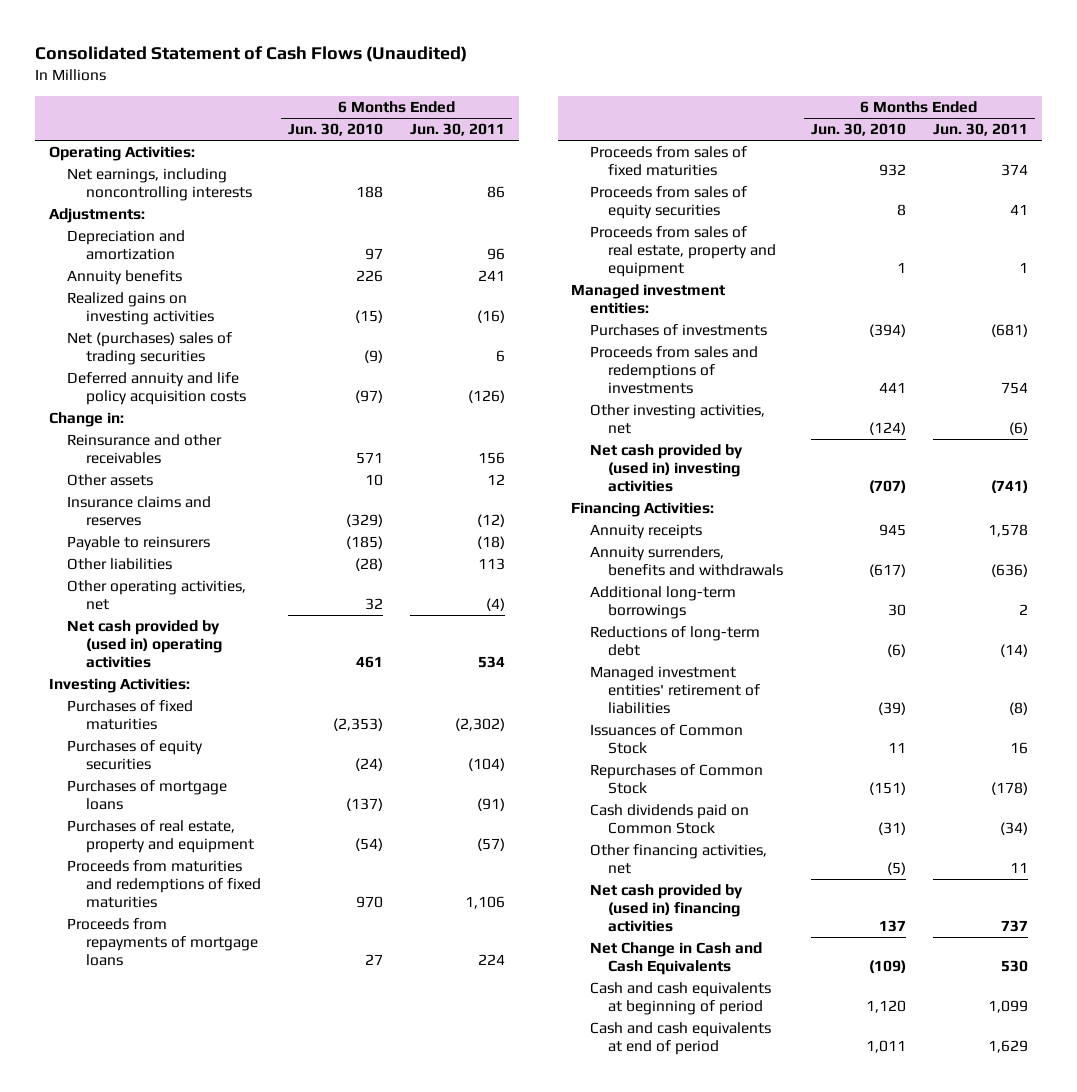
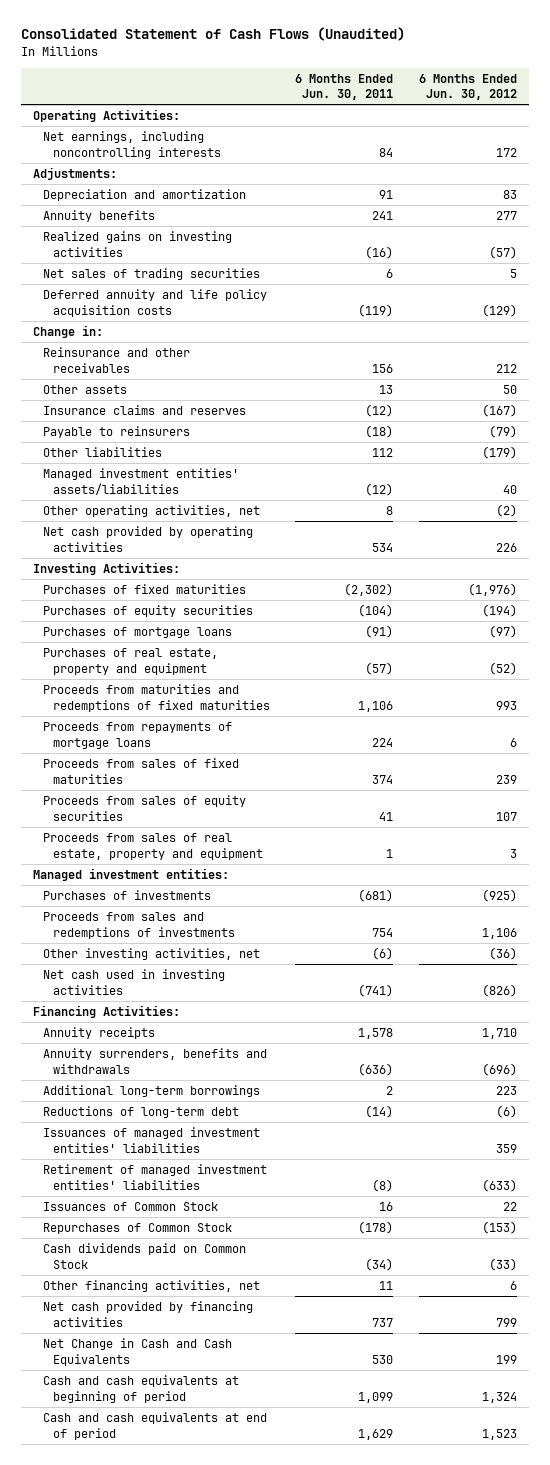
- | 6 Months Ended Jun. 30, 2010 | 6 Months Ended Jun. 30, 2011
+ | 6 Months Ended Jun. 30, 2011 | 6 Months Ended Jun. 30, 2012
- Net earnings, including noncontrolling interests | 188 | 86
+ Net earnings, including noncontrolling interests | 84 | 172
- Depreciation and amortization | 97 | 96
+ Depreciation and amortization | 91 | 83
- Net (purchases) sales of trading securities | (9) | 6
- Deferred annuity and life policy acquisition costs | (97) | (126)
+ Net sales of trading securities | 6 | 5
+ Deferred annuity and life policy acquisition costs | (119) | (129)
- Other assets | 10 | 12
+ Other assets | 13 | 50
- Other liabilities | (28) | 113
- Other operating activities, net | 32 | (4)
- Net cash provided by (used in) operating activities | 461 | 534
+ Other liabilities | 112 | (179)
+ Managed investment entities' assets/liabilities | (12) | 40
+ Other operating activities, net | 8 | (2)
+ Net cash provided by operating activities | 534 | 226
- Net cash provided by (used in) investing activities | (707) | (741)
+ Net cash used in investing activities | (741) | (826)
- Managed investment entities' retirement of liabilities | (39) | (8)
+ Issuances of managed investment entities' liabilities | | 359
+ Retirement of managed investment entities' liabilities | (8) | (633)
- Net cash provided by (used in) financing activities | 137 | 737
+ Net cash provided by financing activities | 737 | 799

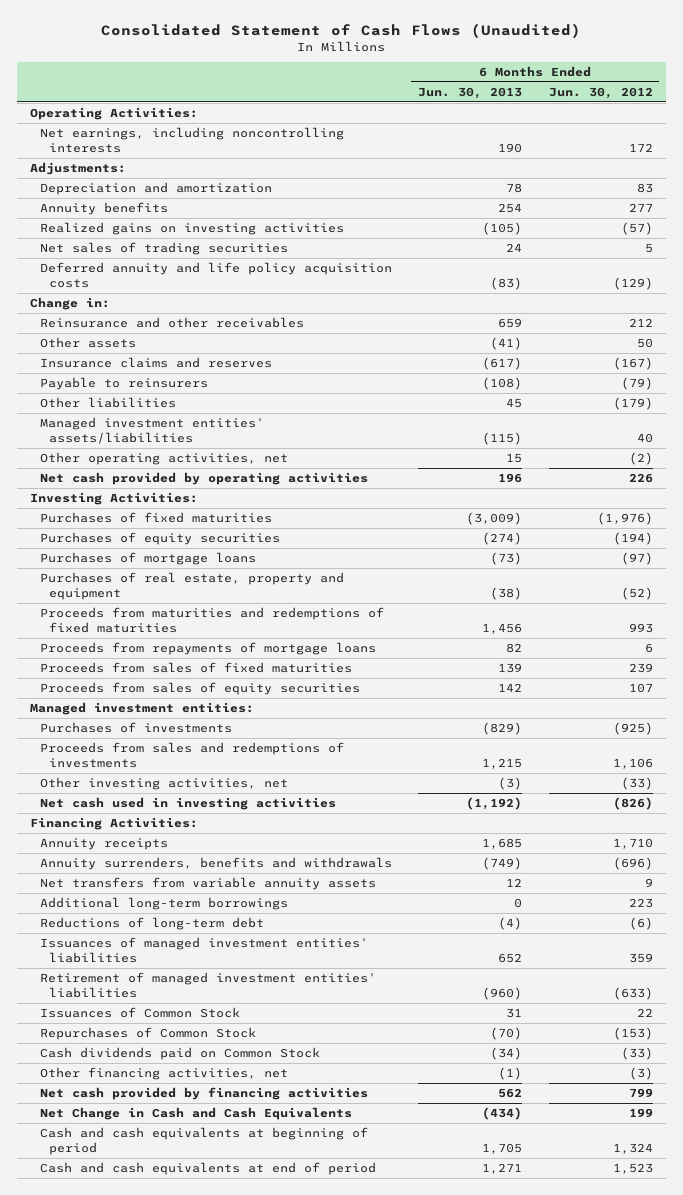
- | 6 Months Ended Jun. 30, 2011 | 6 Months Ended Jun. 30, 2012
+ | 6 Months Ended Jun. 30, 2013 | 6 Months Ended Jun. 30, 2012
- Proceeds from sales of real estate, property and equipment | 1 | 3
- Other investing activities, net | (6) | (36)
+ Other investing activities, net | (3) | (33)
+ Net transfers from variable annuity assets | 12 | 9
- Other financing activities, net | 11 | 6
+ Other financing activities, net | (1) | (3)

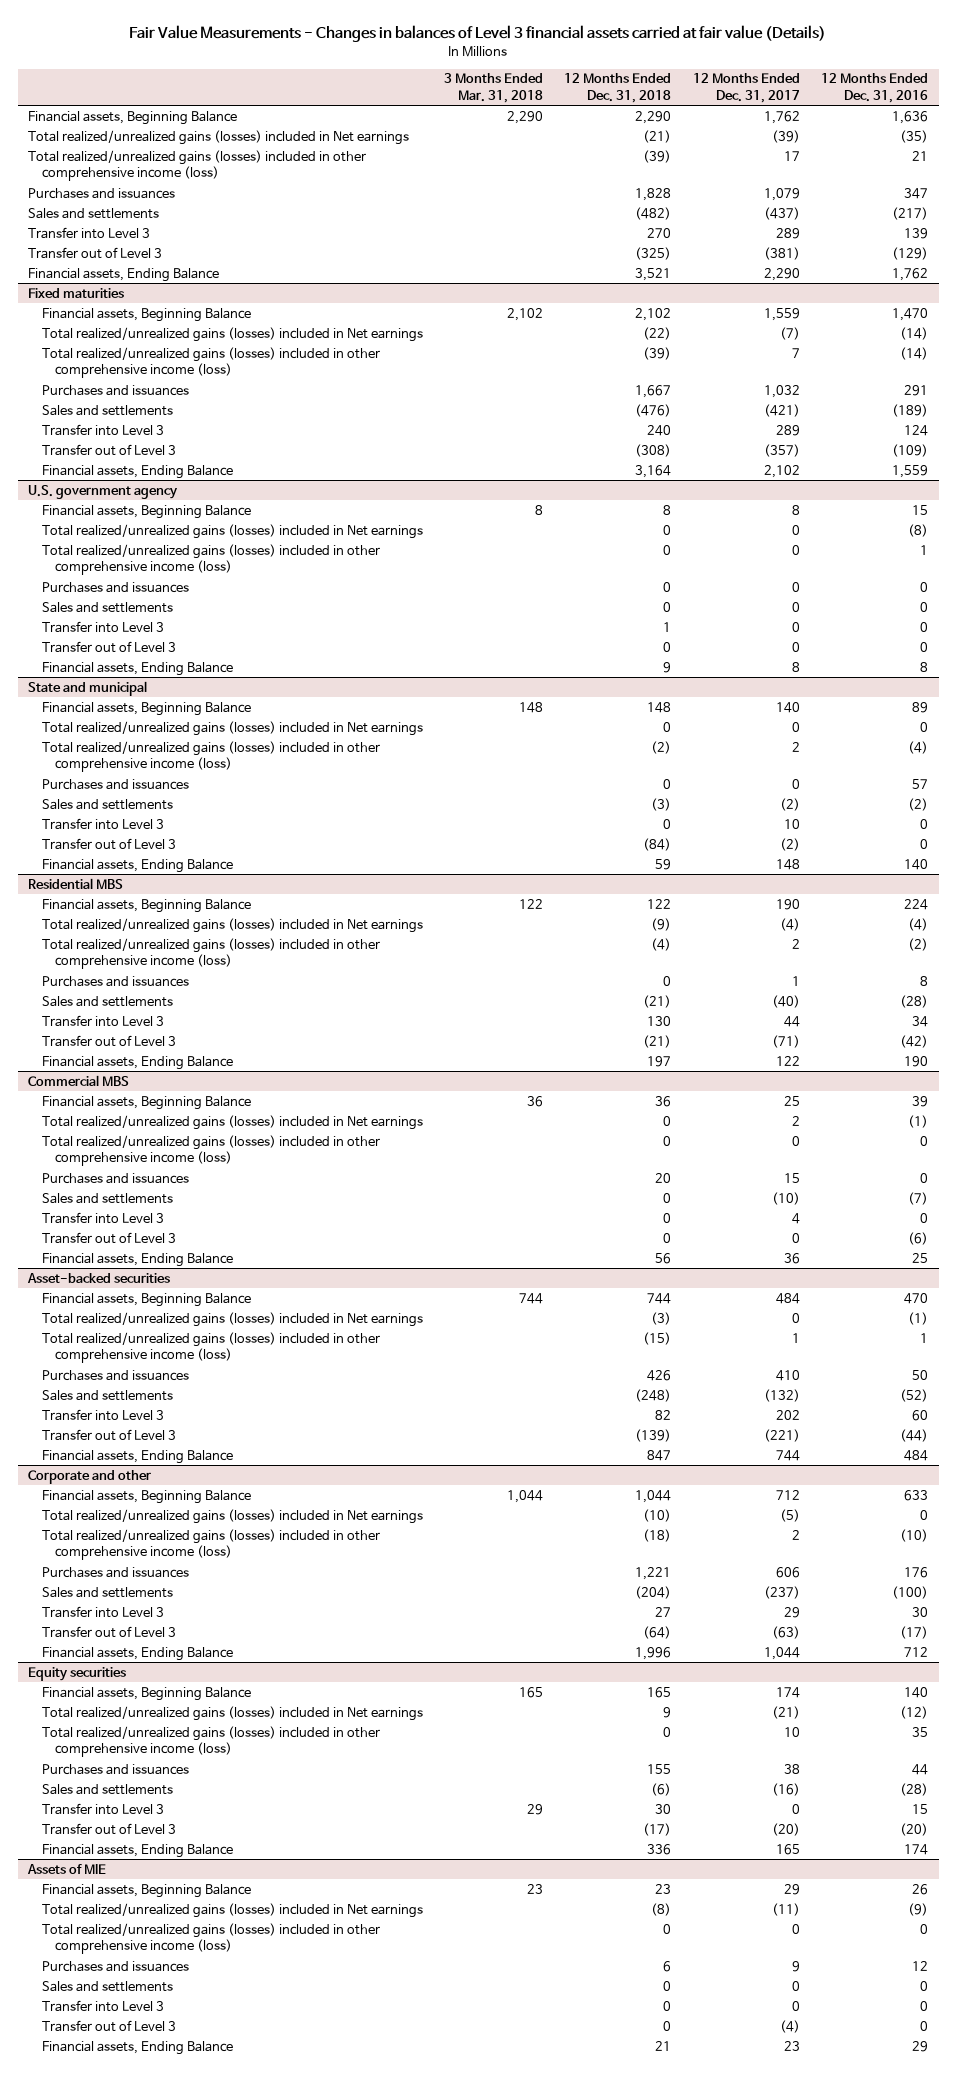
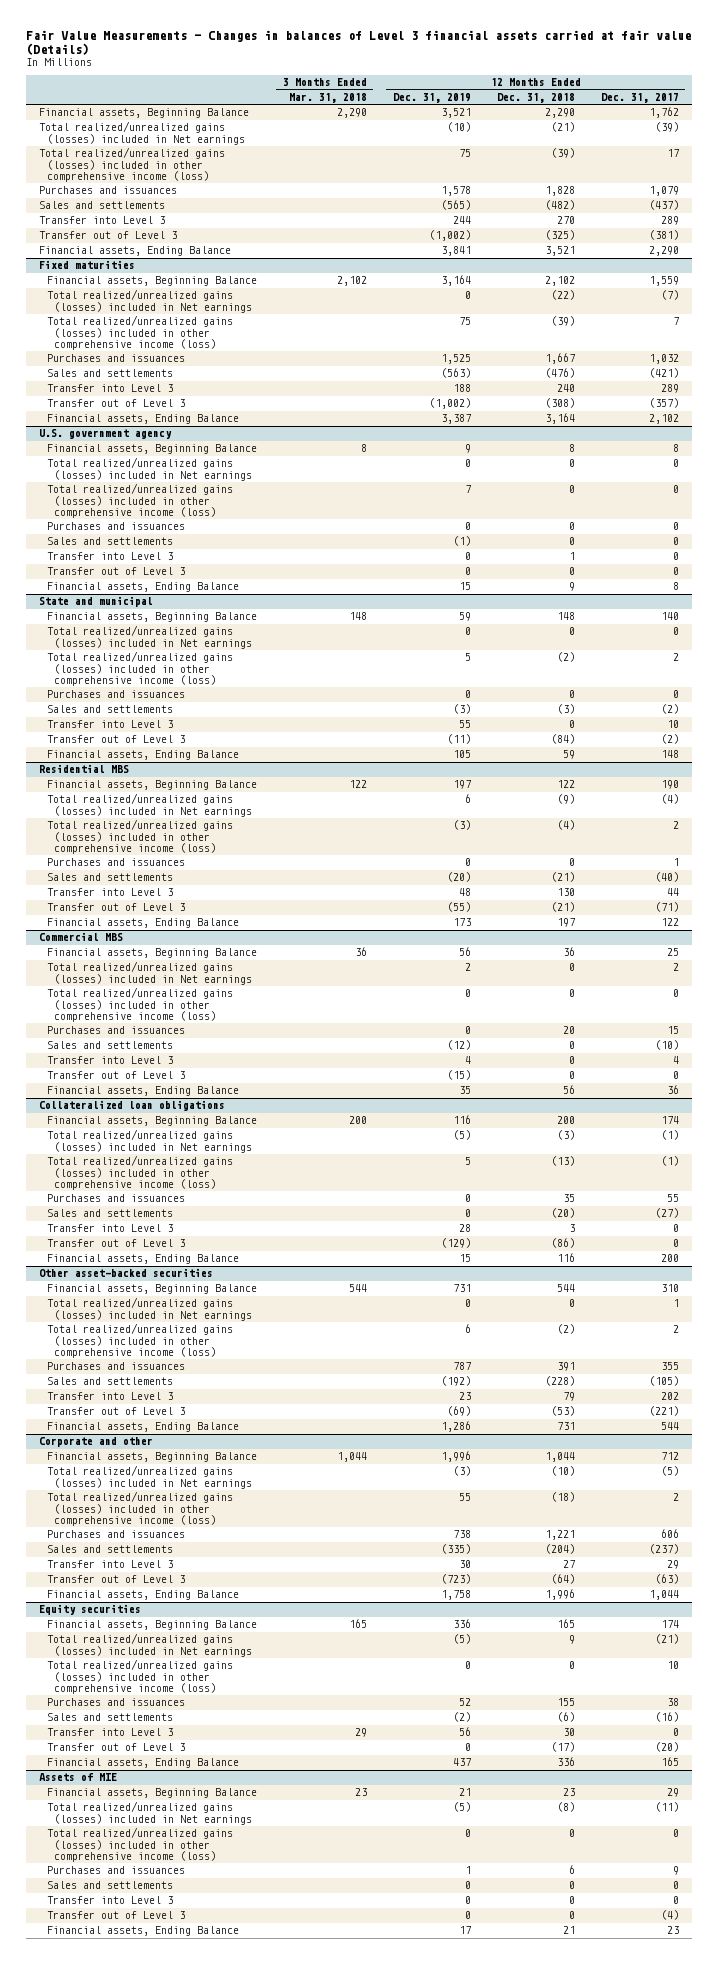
- | 3 Months Ended Mar. 31, 2018 | 12 Months Ended Dec. 31, 2018 | 12 Months Ended Dec. 31, 2017 | 12 Months Ended Dec. 31, 2016
+ | 3 Months Ended Mar. 31, 2018 | 12 Months Ended Dec. 31, 2019 | 12 Months Ended Dec. 31, 2018 | 12 Months Ended Dec. 31, 2017
- Asset-backed securities
- Financial assets, Beginning Balance | 744 | 744 | 484 | 470
- Total realized/unrealized gains (losses) included in Net earnings | | (3) | 0 | (1)
- Total realized/unrealized gains (losses) included in other comprehensive income (loss) | | (15) | 1 | 1
- Purchases and issuances | | 426 | 410 | 50
- Sales and settlements | | (248) | (132) | (52)
- Transfer into Level 3 | | 82 | 202 | 60
- Transfer out of Level 3 | | (139) | (221) | (44)
- Financial assets, Ending Balance | | 847 | 744 | 484
+ Collateralized loan obligations
+ Financial assets, Beginning Balance | 200 | 116 | 200 | 174
+ Total realized/unrealized gains (losses) included in Net earnings | | (5) | (3) | (1)
+ Total realized/unrealized gains (losses) included in other comprehensive income (loss) | | 5 | (13) | (1)
+ Purchases and issuances | | 0 | 35 | 55
+ Sales and settlements | | 0 | (20) | (27)
+ Transfer into Level 3 | | 28 | 3 | 0
+ Transfer out of Level 3 | | (129) | (86) | 0
+ Financial assets, Ending Balance | | 15 | 116 | 200
+ Other asset-backed securities
+ Financial assets, Beginning Balance | 544 | 731 | 544 | 310
+ Total realized/unrealized gains (losses) included in Net earnings | | 0 | 0 | 1
+ Total realized/unrealized gains (losses) included in other comprehensive income (loss) | | 6 | (2) | 2
+ Purchases and issuances | | 787 | 391 | 355
+ Sales and settlements | | (192) | (228) | (105)
+ Transfer into Level 3 | | 23 | 79 | 202
+ Transfer out of Level 3 | | (69) | (53) | (221)
+ Financial assets, Ending Balance | | 1,286 | 731 | 544

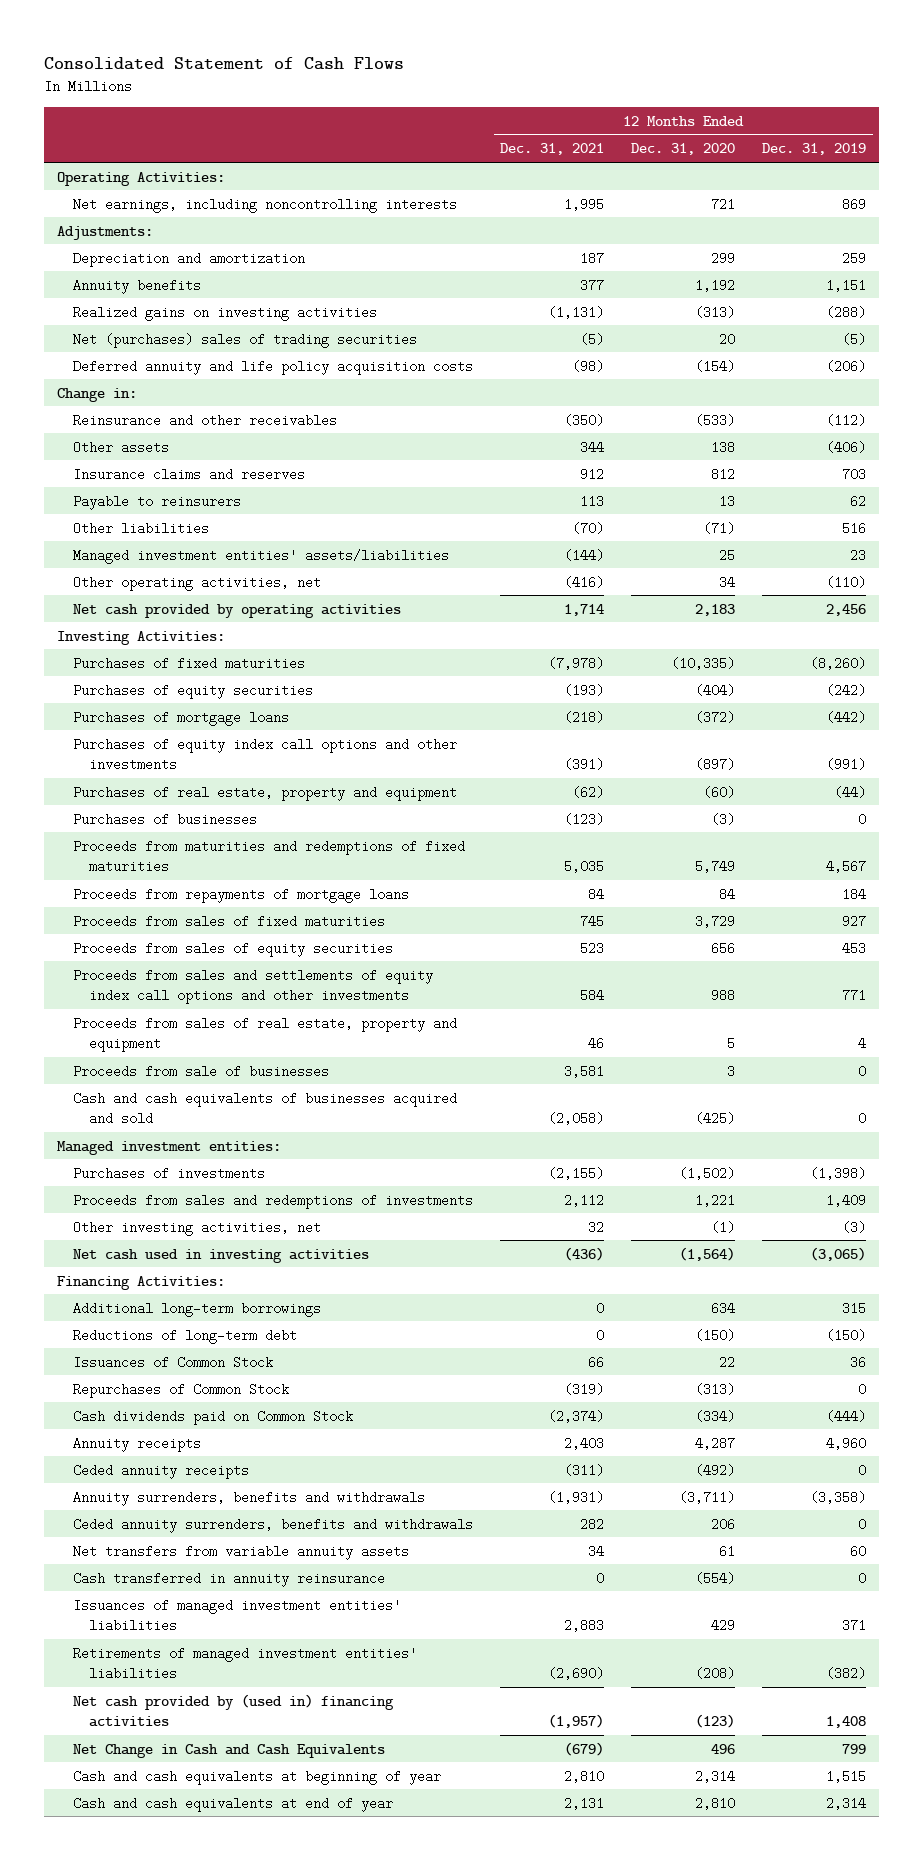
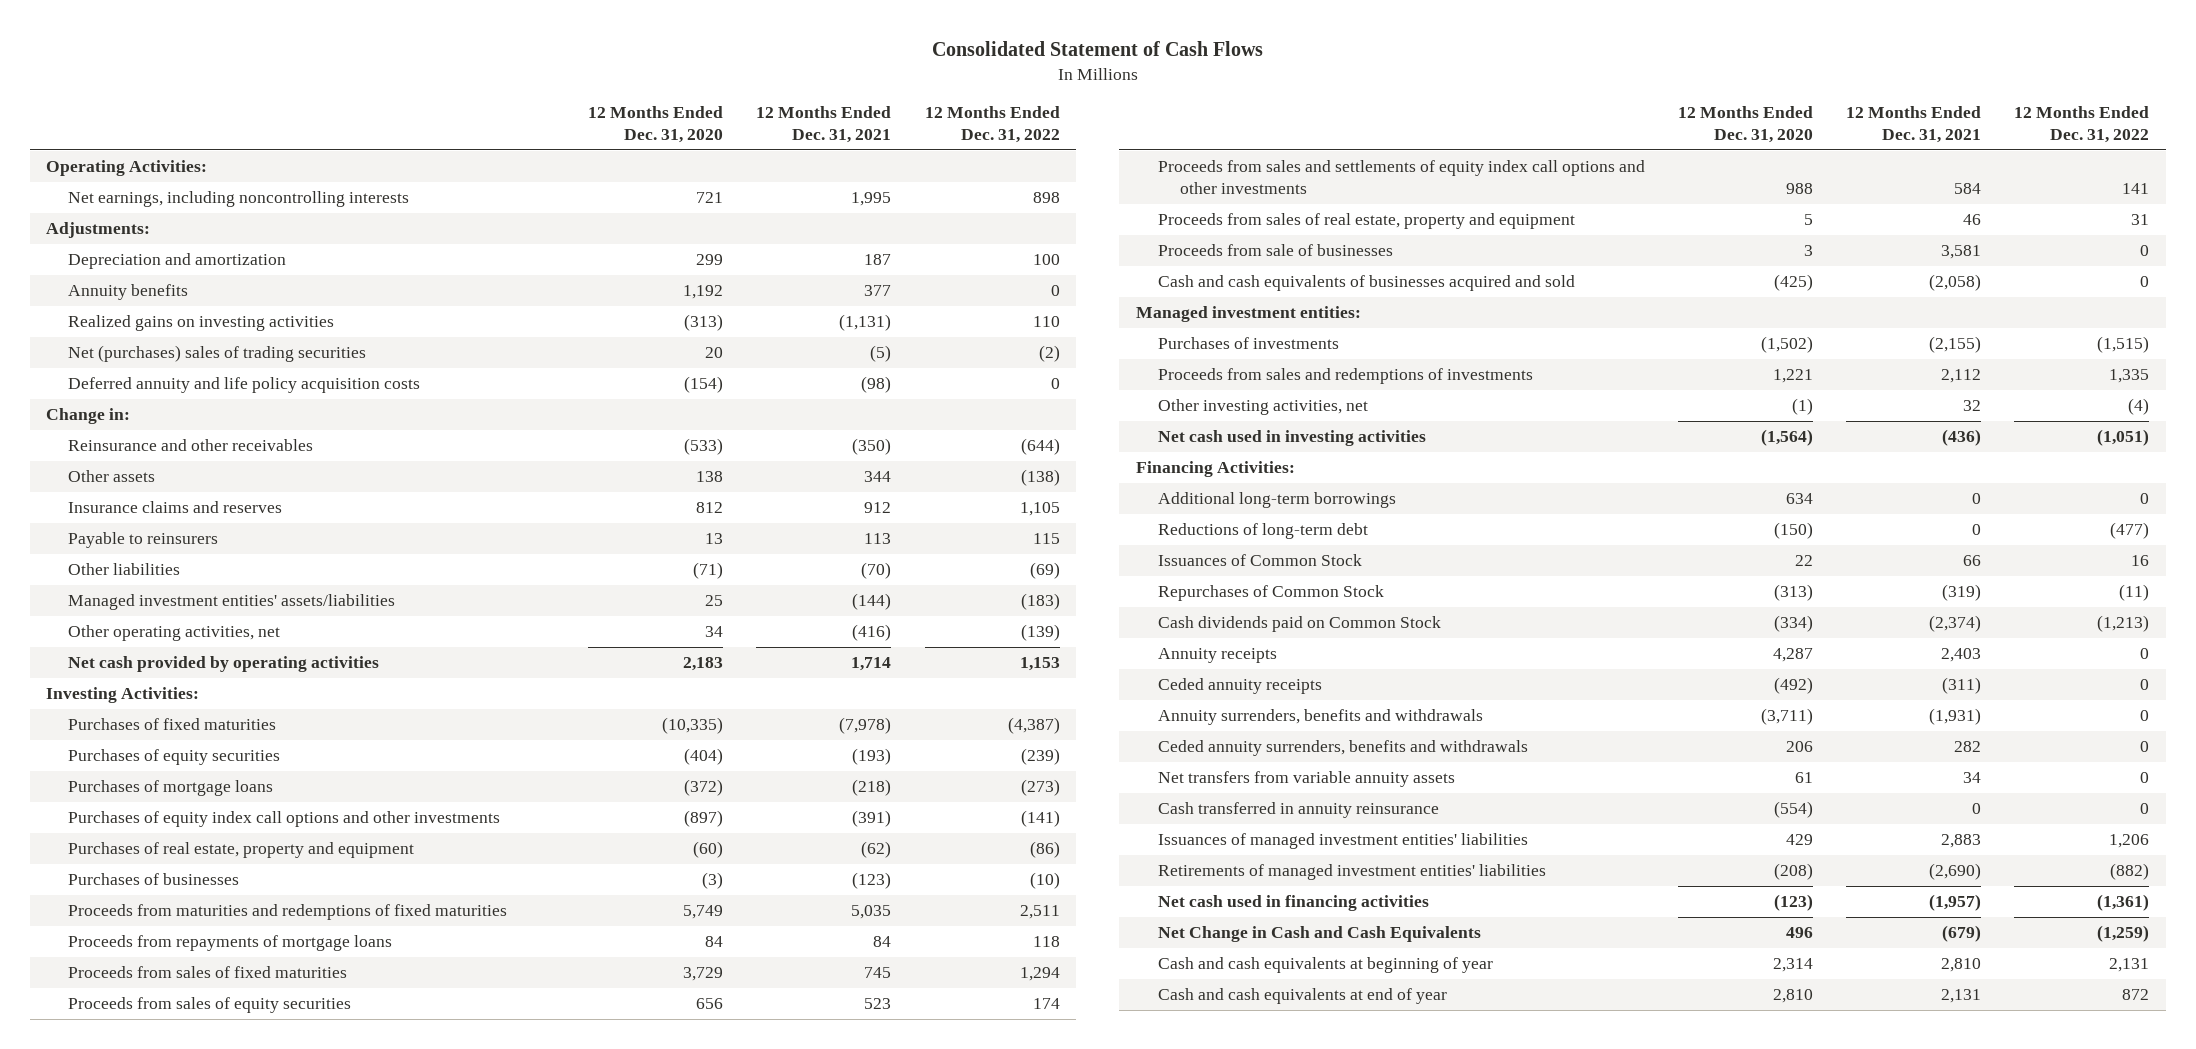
- | 12 Months Ended Dec. 31, 2021 | 12 Months Ended Dec. 31, 2020 | 12 Months Ended Dec. 31, 2019
+ | 12 Months Ended Dec. 31, 2020 | 12 Months Ended Dec. 31, 2021 | 12 Months Ended Dec. 31, 2022
- Net cash provided by (used in) financing activities | (1,957) | (123) | 1,408
+ Net cash used in financing activities | (123) | (1,957) | (1,361)

